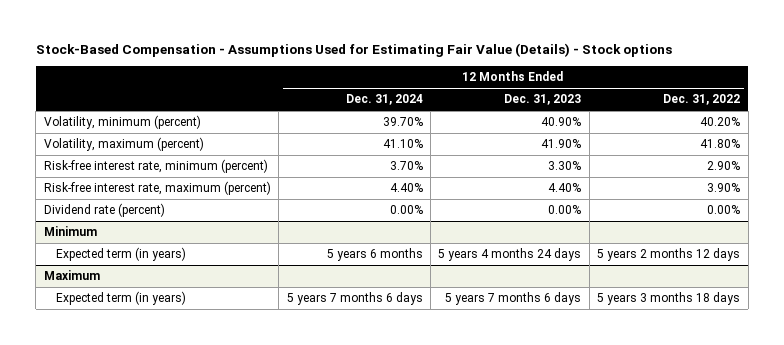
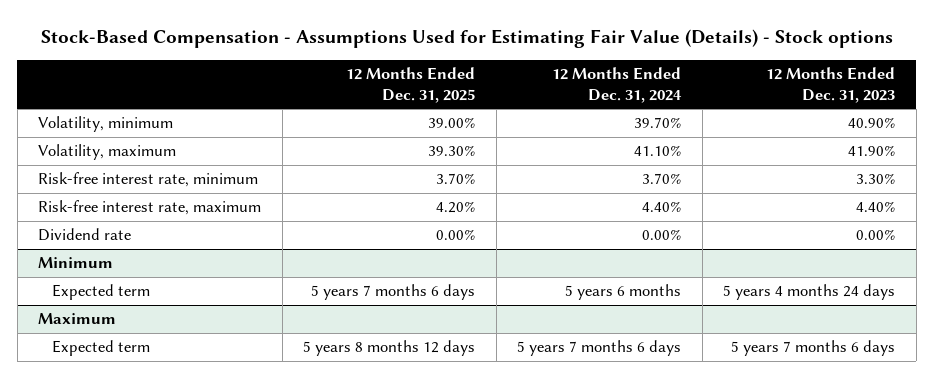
- | 12 Months Ended Dec. 31, 2024 | 12 Months Ended Dec. 31, 2023 | 12 Months Ended Dec. 31, 2022
+ | 12 Months Ended Dec. 31, 2025 | 12 Months Ended Dec. 31, 2024 | 12 Months Ended Dec. 31, 2023
- Volatility, minimum (percent) | 39.70% | 40.90% | 40.20%
- Volatility, maximum (percent) | 41.10% | 41.90% | 41.80%
- Risk-free interest rate, minimum (percent) | 3.70% | 3.30% | 2.90%
- Risk-free interest rate, maximum (percent) | 4.40% | 4.40% | 3.90%
- Dividend rate (percent) | 0.00% | 0.00% | 0.00%
+ Volatility, minimum | 39.00% | 39.70% | 40.90%
+ Volatility, maximum | 39.30% | 41.10% | 41.90%
+ Risk-free interest rate, minimum | 3.70% | 3.70% | 3.30%
+ Risk-free interest rate, maximum | 4.20% | 4.40% | 4.40%
+ Dividend rate | 0.00% | 0.00% | 0.00%
@ Minimum
- Expected term (in years) | 5 years 6 months | 5 years 4 months 24 days | 5 years 2 months 12 days
+ Expected term | 5 years 7 months 6 days | 5 years 6 months | 5 years 4 months 24 days
@ Maximum
- Expected term (in years) | 5 years 7 months 6 days | 5 years 7 months 6 days | 5 years 3 months 18 days
+ Expected term | 5 years 8 months 12 days | 5 years 7 months 6 days | 5 years 7 months 6 days

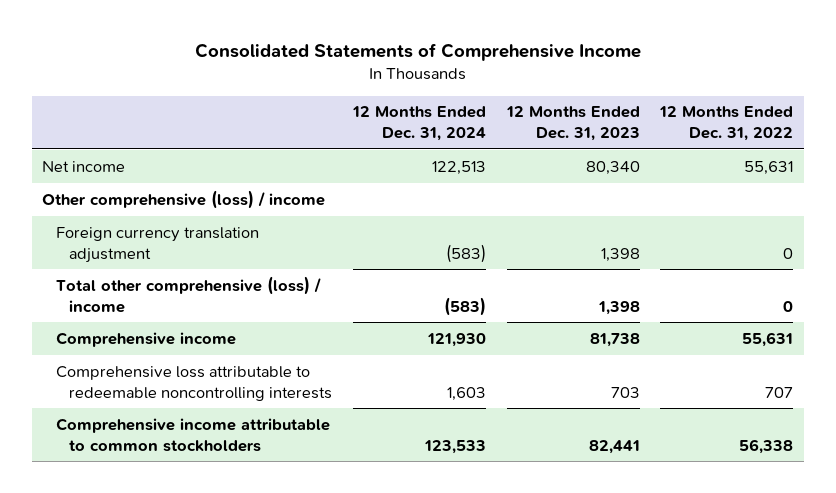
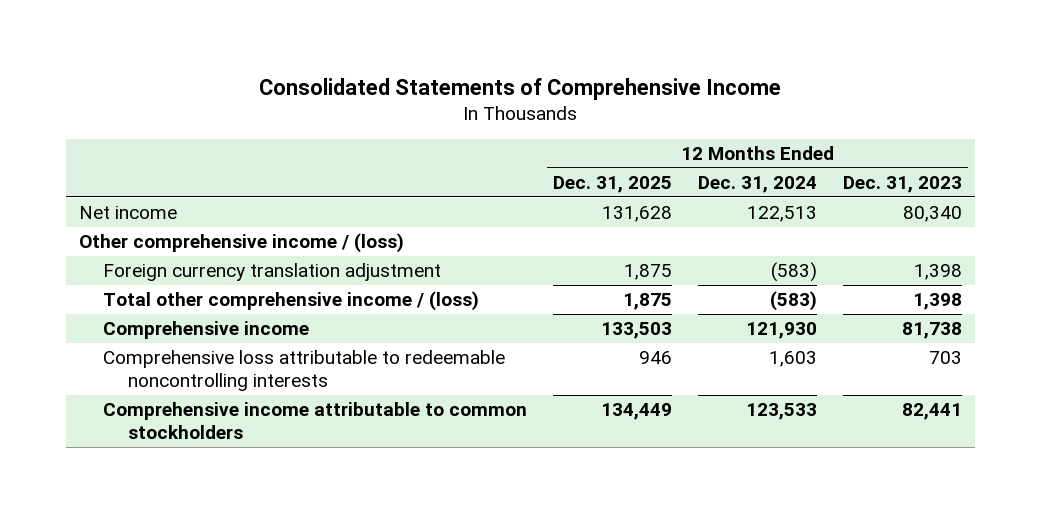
- | 12 Months Ended Dec. 31, 2024 | 12 Months Ended Dec. 31, 2023 | 12 Months Ended Dec. 31, 2022
+ | 12 Months Ended Dec. 31, 2025 | 12 Months Ended Dec. 31, 2024 | 12 Months Ended Dec. 31, 2023
- Other comprehensive (loss) / income
+ Other comprehensive income / (loss)
- Total other comprehensive (loss) / income | (583) | 1,398 | 0
+ Total other comprehensive income / (loss) | 1,875 | (583) | 1,398

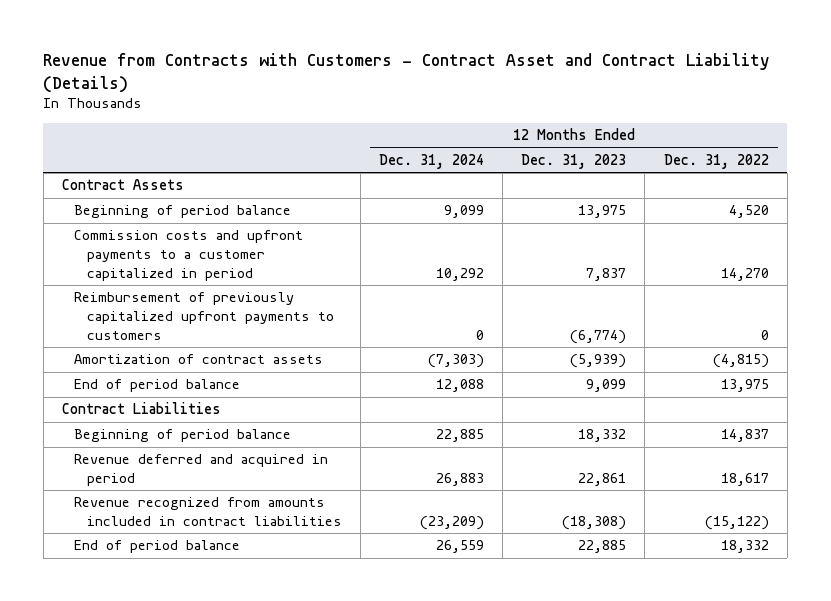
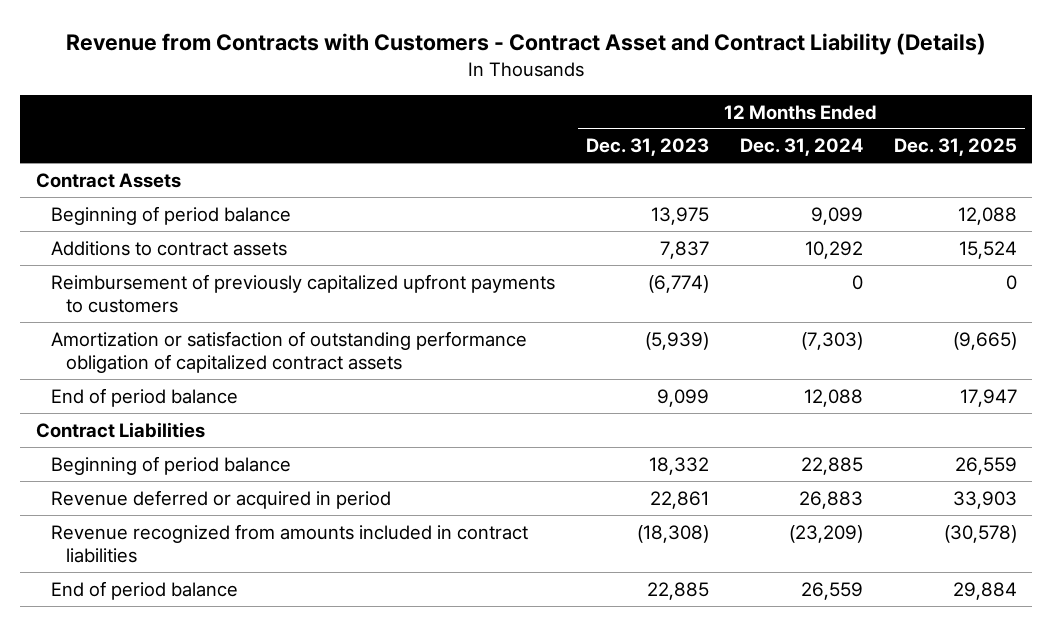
- | 12 Months Ended Dec. 31, 2024 | 12 Months Ended Dec. 31, 2023 | 12 Months Ended Dec. 31, 2022
+ | 12 Months Ended Dec. 31, 2023 | 12 Months Ended Dec. 31, 2024 | 12 Months Ended Dec. 31, 2025
- Commission costs and upfront payments to a customer capitalized in period | 10,292 | 7,837 | 14,270
+ Additions to contract assets | 7,837 | 10,292 | 15,524
- Amortization of contract assets | (7,303) | (5,939) | (4,815)
+ Amortization or satisfaction of outstanding performance obligation of capitalized contract assets | (5,939) | (7,303) | (9,665)
- Revenue deferred and acquired in period | 26,883 | 22,861 | 18,617
+ Revenue deferred or acquired in period | 22,861 | 26,883 | 33,903

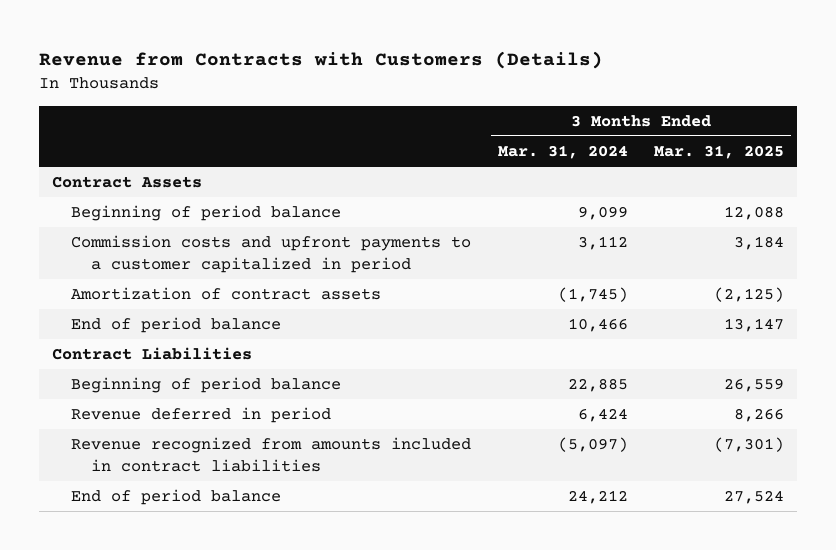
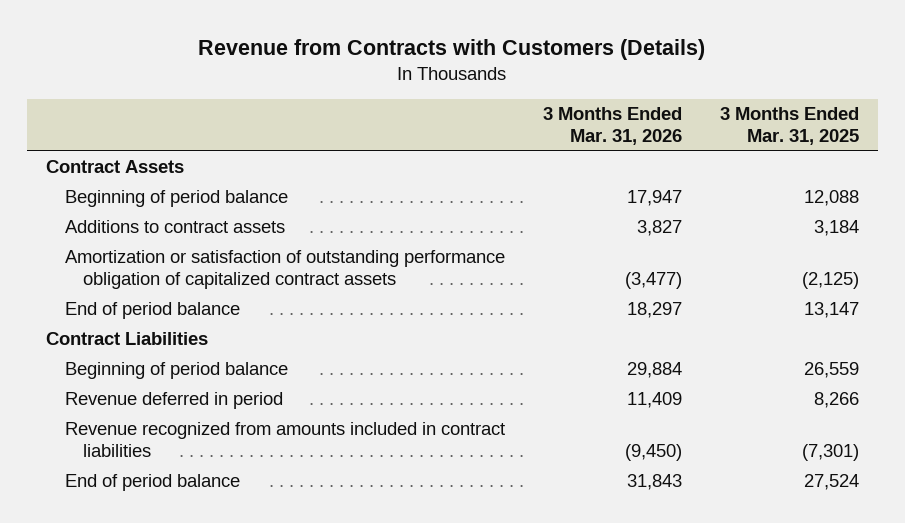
- | 3 Months Ended Mar. 31, 2024 | 3 Months Ended Mar. 31, 2025
+ | 3 Months Ended Mar. 31, 2026 | 3 Months Ended Mar. 31, 2025
- Commission costs and upfront payments to a customer capitalized in period | 3,112 | 3,184
- Amortization of contract assets | (1,745) | (2,125)
+ Additions to contract assets | 3,827 | 3,184
+ Amortization or satisfaction of outstanding performance obligation of capitalized contract assets | (3,477) | (2,125)

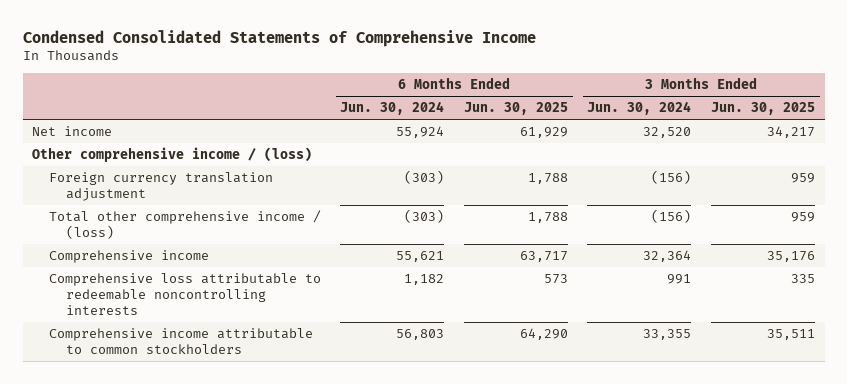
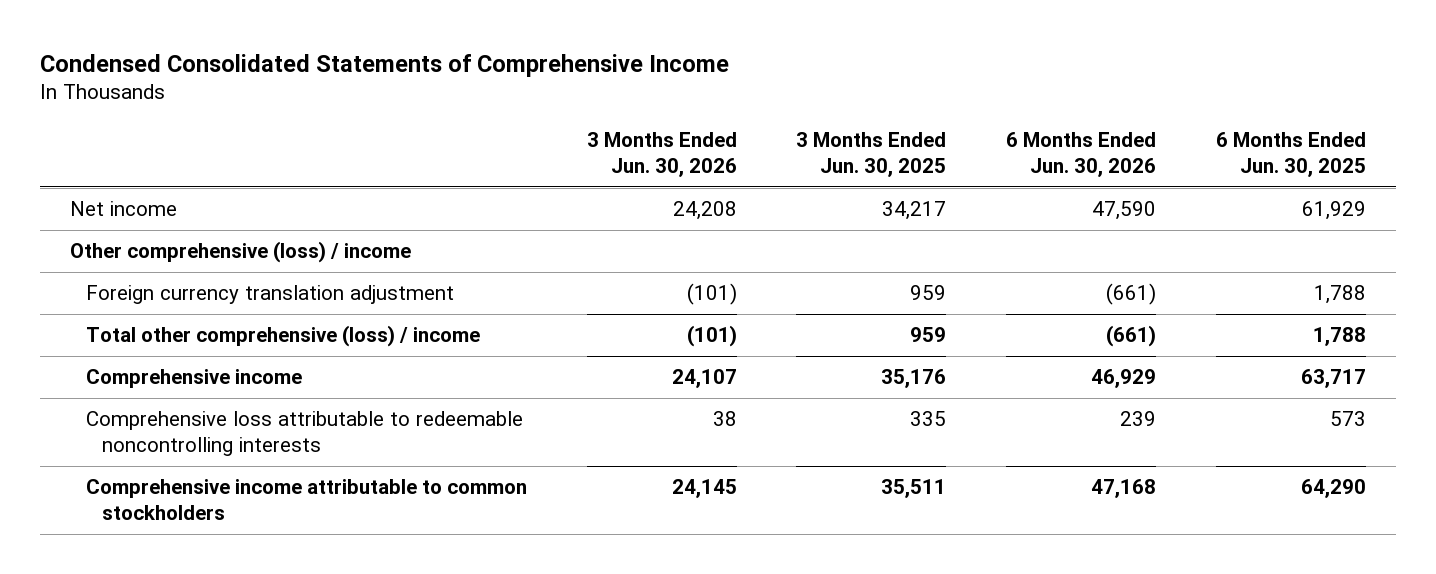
- | 6 Months Ended Jun. 30, 2024 | 6 Months Ended Jun. 30, 2025 | 3 Months Ended Jun. 30, 2024 | 3 Months Ended Jun. 30, 2025
+ | 3 Months Ended Jun. 30, 2026 | 3 Months Ended Jun. 30, 2025 | 6 Months Ended Jun. 30, 2026 | 6 Months Ended Jun. 30, 2025
- Other comprehensive income / (loss)
+ Other comprehensive (loss) / income
- Total other comprehensive income / (loss) | (303) | 1,788 | (156) | 959
+ Total other comprehensive (loss) / income | (101) | 959 | (661) | 1,788

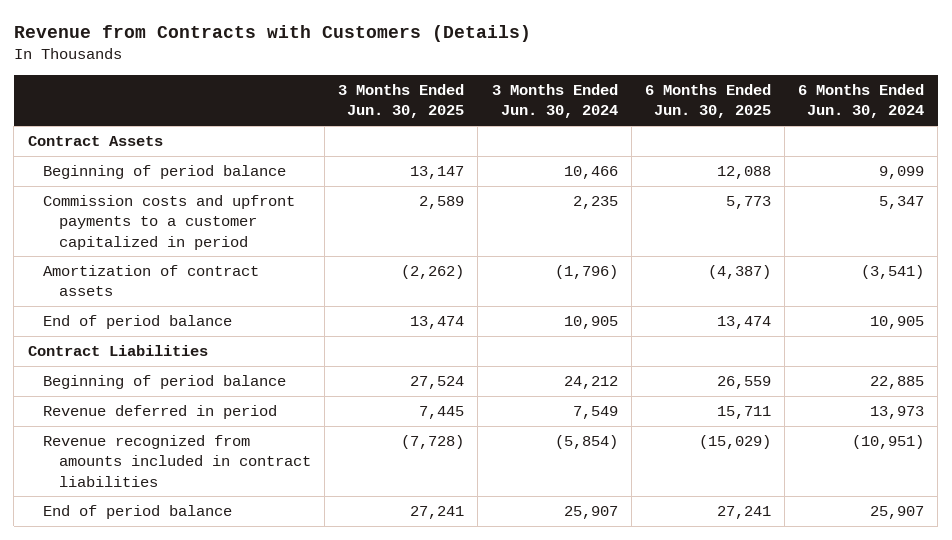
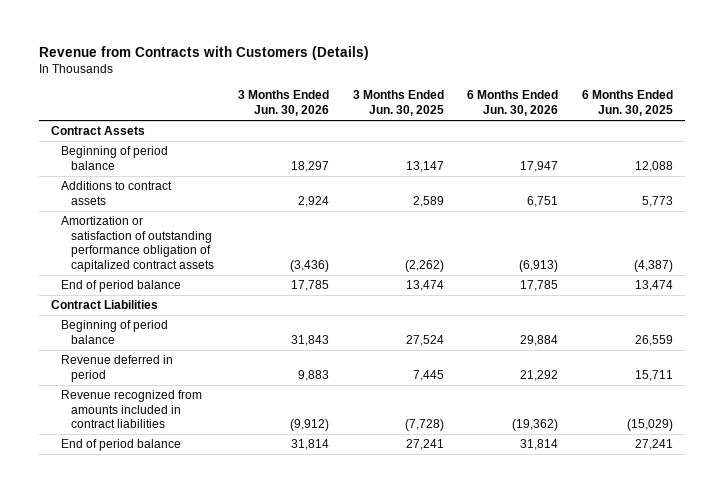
- | 3 Months Ended Jun. 30, 2025 | 3 Months Ended Jun. 30, 2024 | 6 Months Ended Jun. 30, 2025 | 6 Months Ended Jun. 30, 2024
+ | 3 Months Ended Jun. 30, 2026 | 3 Months Ended Jun. 30, 2025 | 6 Months Ended Jun. 30, 2026 | 6 Months Ended Jun. 30, 2025
- Commission costs and upfront payments to a customer capitalized in period | 2,589 | 2,235 | 5,773 | 5,347
- Amortization of contract assets | (2,262) | (1,796) | (4,387) | (3,541)
+ Additions to contract assets | 2,924 | 2,589 | 6,751 | 5,773
+ Amortization or satisfaction of outstanding performance obligation of capitalized contract assets | (3,436) | (2,262) | (6,913) | (4,387)

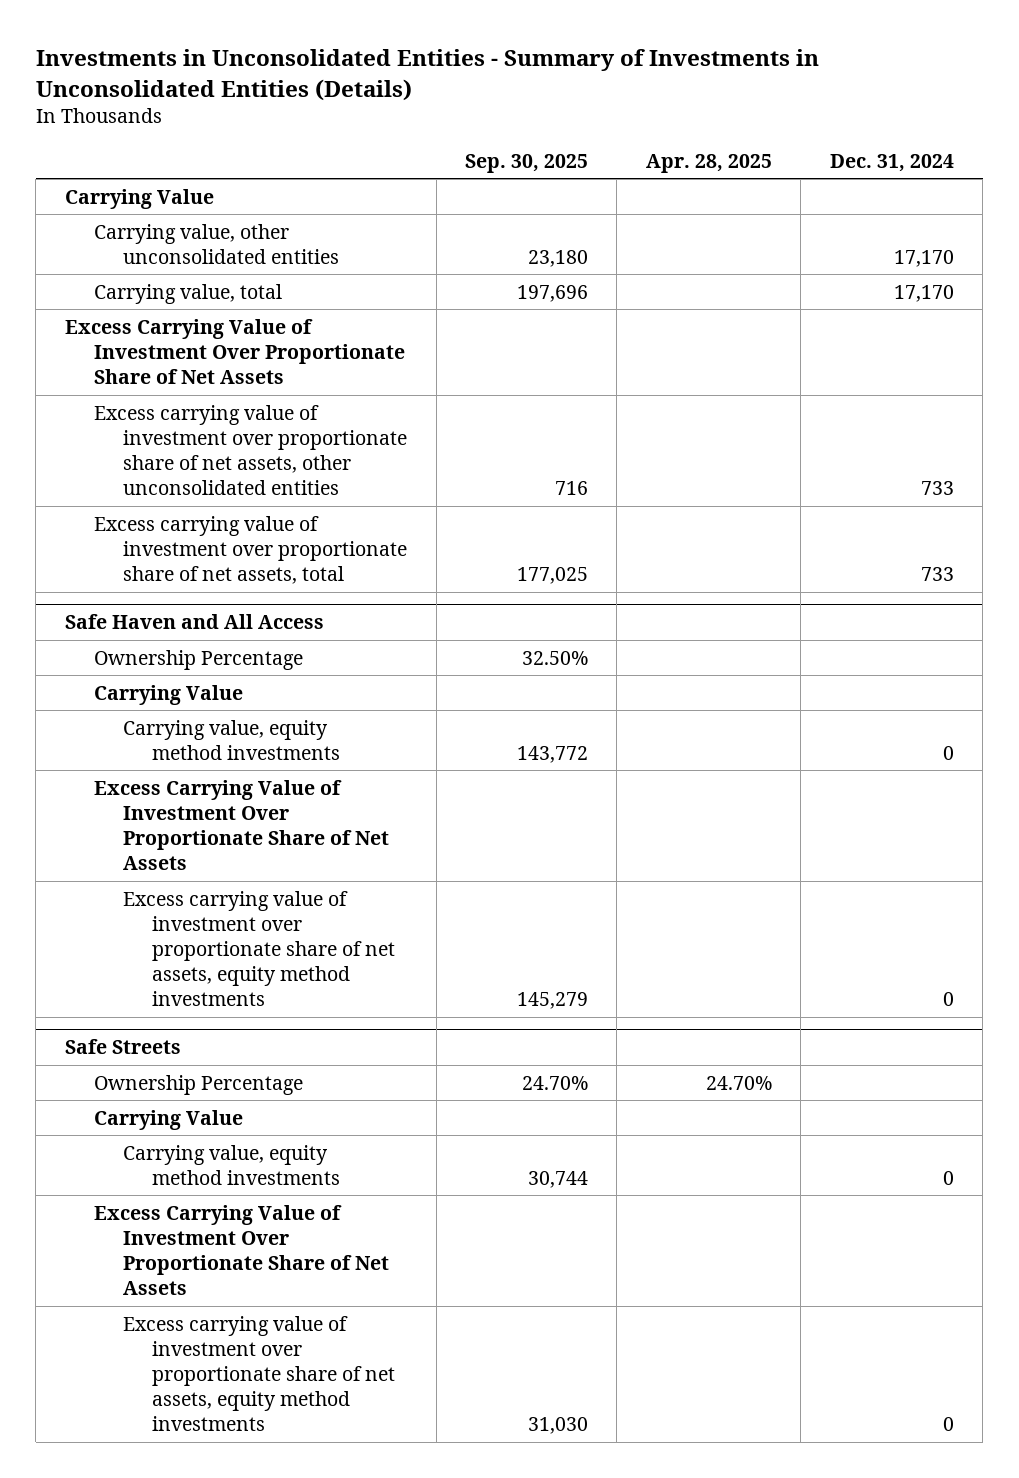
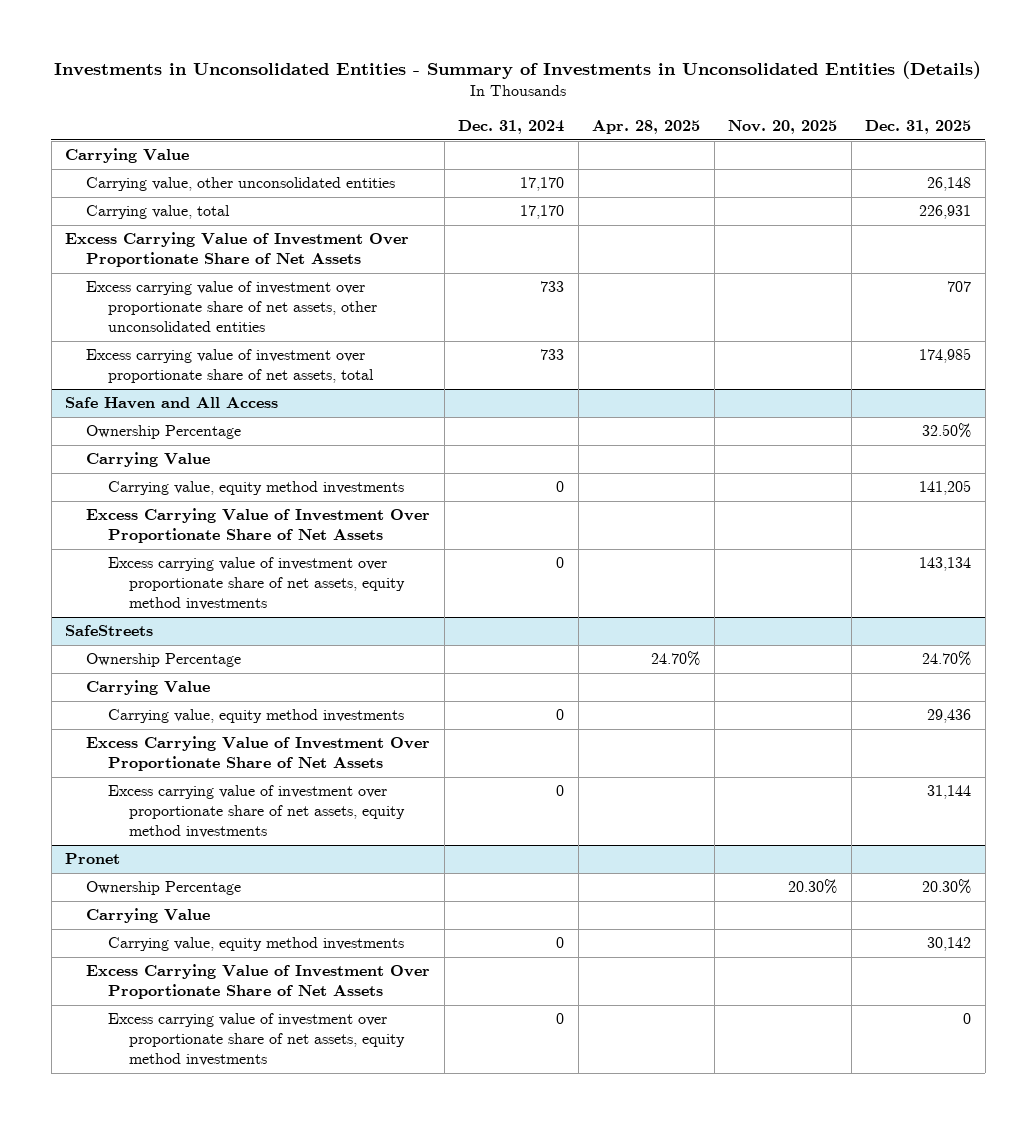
- | Sep. 30, 2025 | Apr. 28, 2025 | Dec. 31, 2024
+ | Dec. 31, 2024 | Apr. 28, 2025 | Nov. 20, 2025 | Dec. 31, 2025
- Safe Streets
+ SafeStreets
+ Pronet
+ Ownership Percentage | | | 20.30% | 20.30%
+ Carrying Value
+ Carrying value, equity method investments | 0 | | | 30,142
+ Excess Carrying Value of Investment Over Proportionate Share of Net Assets
+ Excess carrying value of investment over proportionate share of net assets, equity method investments | 0 | | | 0

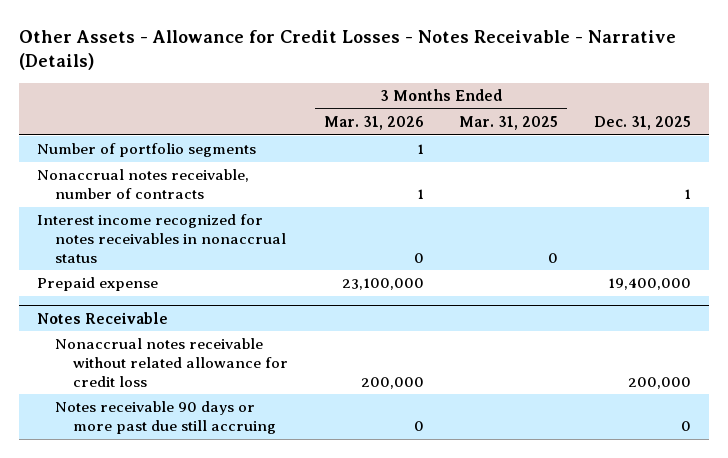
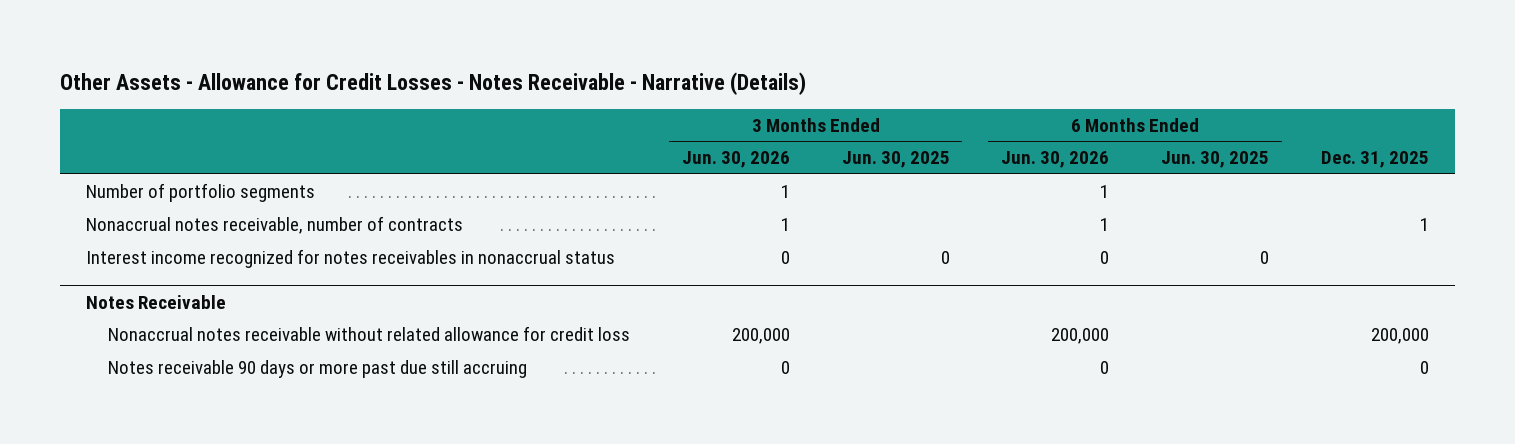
- | 3 Months Ended Mar. 31, 2026 | 3 Months Ended Mar. 31, 2025 | Dec. 31, 2025
+ | 3 Months Ended Jun. 30, 2026 | 3 Months Ended Jun. 30, 2025 | 6 Months Ended Jun. 30, 2026 | 6 Months Ended Jun. 30, 2025 | Dec. 31, 2025
- Prepaid expense | 23,100,000 | | 19,400,000

